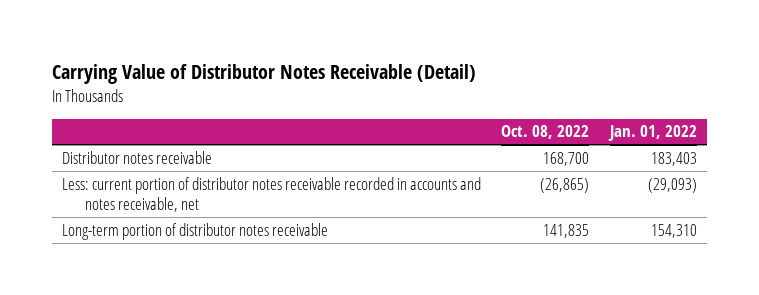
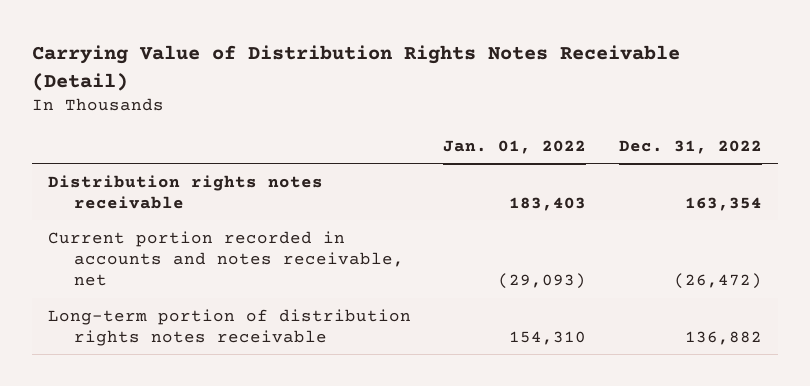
- Carrying Value of Distributor Notes Receivable (Detail)
+ Carrying Value of Distribution Rights Notes Receivable (Detail)
- | Oct. 08, 2022 | Jan. 01, 2022
+ | Jan. 01, 2022 | Dec. 31, 2022
- Distributor notes receivable | 168,700 | 183,403
- Less: current portion of distributor notes receivable recorded in accounts and notes receivable, net | (26,865) | (29,093)
- Long-term portion of distributor notes receivable | 141,835 | 154,310
+ Distribution rights notes receivable | 183,403 | 163,354
+ Current portion recorded in accounts and notes receivable, net | (29,093) | (26,472)
+ Long-term portion of distribution rights notes receivable | 154,310 | 136,882

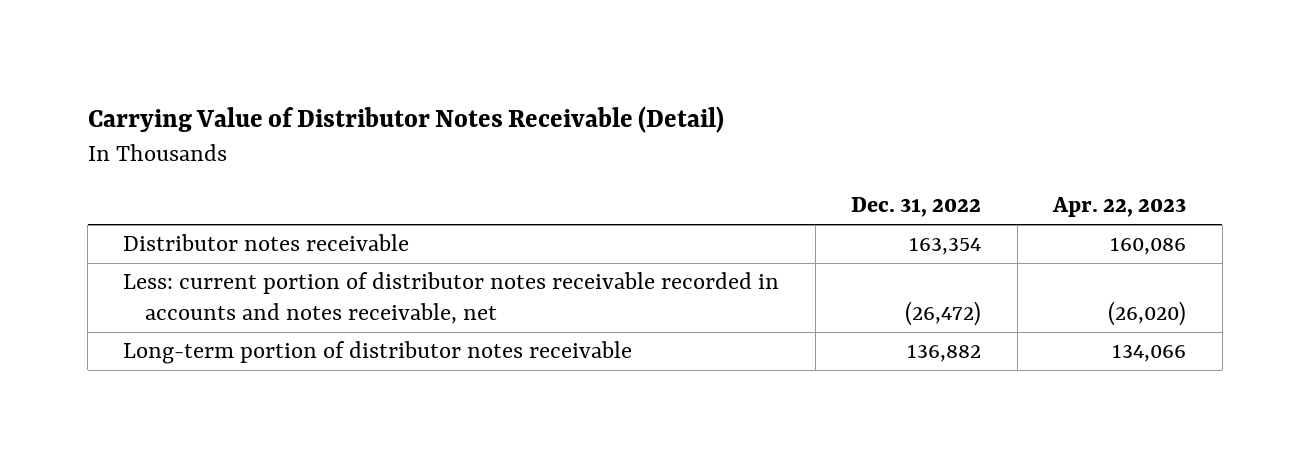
- Carrying Value of Distribution Rights Notes Receivable (Detail)
+ Carrying Value of Distributor Notes Receivable (Detail)
- | Jan. 01, 2022 | Dec. 31, 2022
+ | Dec. 31, 2022 | Apr. 22, 2023
- Distribution rights notes receivable | 183,403 | 163,354
- Current portion recorded in accounts and notes receivable, net | (29,093) | (26,472)
- Long-term portion of distribution rights notes receivable | 154,310 | 136,882
+ Distributor notes receivable | 163,354 | 160,086
+ Less: current portion of distributor notes receivable recorded in accounts and notes receivable, net | (26,472) | (26,020)
+ Long-term portion of distributor notes receivable | 136,882 | 134,066

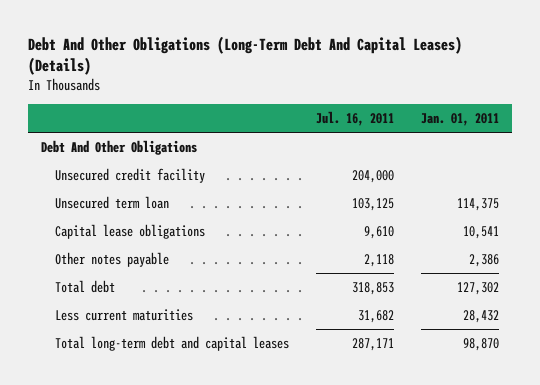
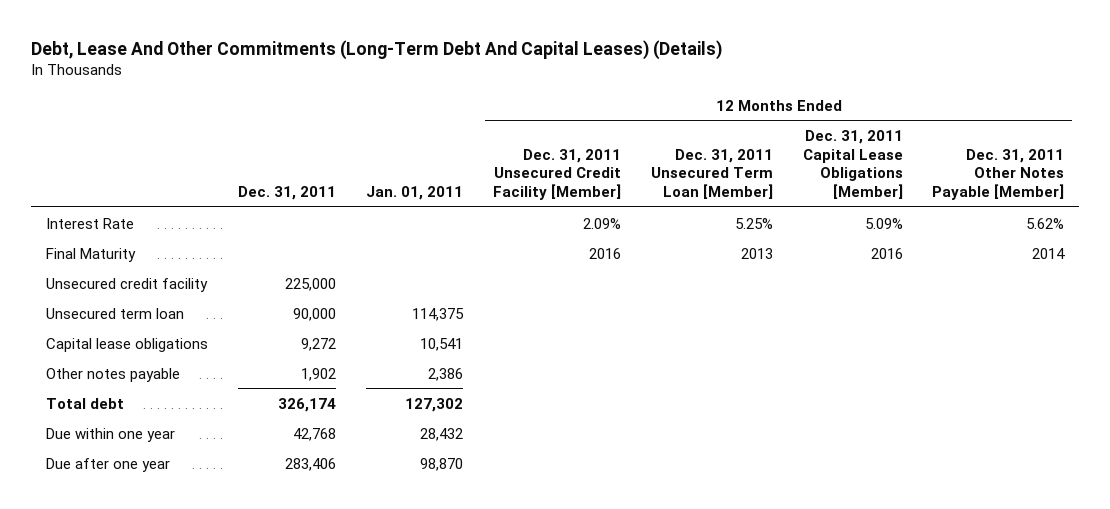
- Debt And Other Obligations (Long-Term Debt And Capital Leases) (Details)
+ Debt, Lease And Other Commitments (Long-Term Debt And Capital Leases) (Details)
- | Jul. 16, 2011 | Jan. 01, 2011
+ | Dec. 31, 2011 | Jan. 01, 2011 | 12 Months Ended Dec. 31, 2011 Unsecured Credit Facility [Member] | 12 Months Ended Dec. 31, 2011 Unsecured Term Loan [Member] | 12 Months Ended Dec. 31, 2011 Capital Lease Obligations [Member] | 12 Months Ended Dec. 31, 2011 Other Notes Payable [Member]
- Debt And Other Obligations
+ Interest Rate | | | 2.09% | 5.25% | 5.09% | 5.62%
+ Final Maturity | | | 2016 | 2013 | 2016 | 2014
- Less current maturities | 31,682 | 28,432
- Total long-term debt and capital leases | 287,171 | 98,870
+ Due within one year | 42,768 | 28,432 | | | |
+ Due after one year | 283,406 | 98,870 | | | |

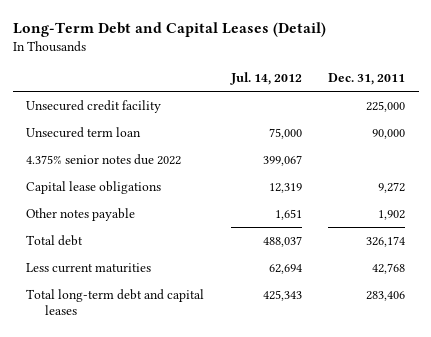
- Debt, Lease And Other Commitments (Long-Term Debt And Capital Leases) (Details)
+ Long-Term Debt and Capital Leases (Detail)
- | Dec. 31, 2011 | Jan. 01, 2011 | 12 Months Ended Dec. 31, 2011 Unsecured Credit Facility [Member] | 12 Months Ended Dec. 31, 2011 Unsecured Term Loan [Member] | 12 Months Ended Dec. 31, 2011 Capital Lease Obligations [Member] | 12 Months Ended Dec. 31, 2011 Other Notes Payable [Member]
+ | Jul. 14, 2012 | Dec. 31, 2011
- Interest Rate | | | 2.09% | 5.25% | 5.09% | 5.62%
- Final Maturity | | | 2016 | 2013 | 2016 | 2014
+ 4.375% senior notes due 2022 | 399,067 |
- Due within one year | 42,768 | 28,432 | | | |
- Due after one year | 283,406 | 98,870 | | | |
+ Less current maturities | 62,694 | 42,768
+ Total long-term debt and capital leases | 425,343 | 283,406

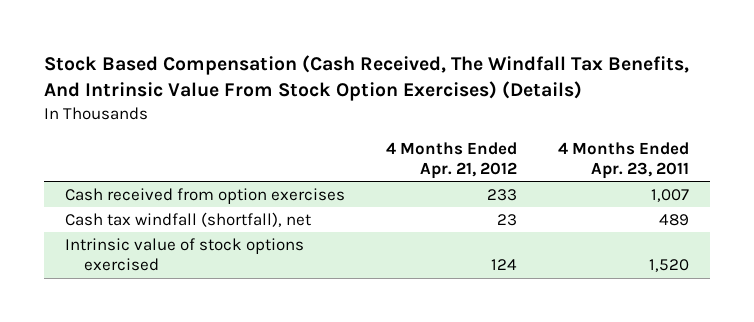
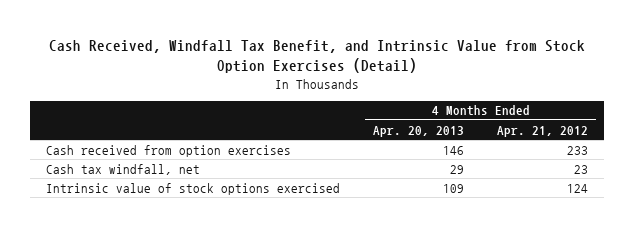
- Stock Based Compensation (Cash Received, The Windfall Tax Benefits, And Intrinsic Value From Stock Option Exercises) (Details)
+ Cash Received, Windfall Tax Benefit, and Intrinsic Value from Stock Option Exercises (Detail)
- | 4 Months Ended Apr. 21, 2012 | 4 Months Ended Apr. 23, 2011
+ | 4 Months Ended Apr. 20, 2013 | 4 Months Ended Apr. 21, 2012
- Cash tax windfall (shortfall), net | 23 | 489
+ Cash tax windfall, net | 29 | 23

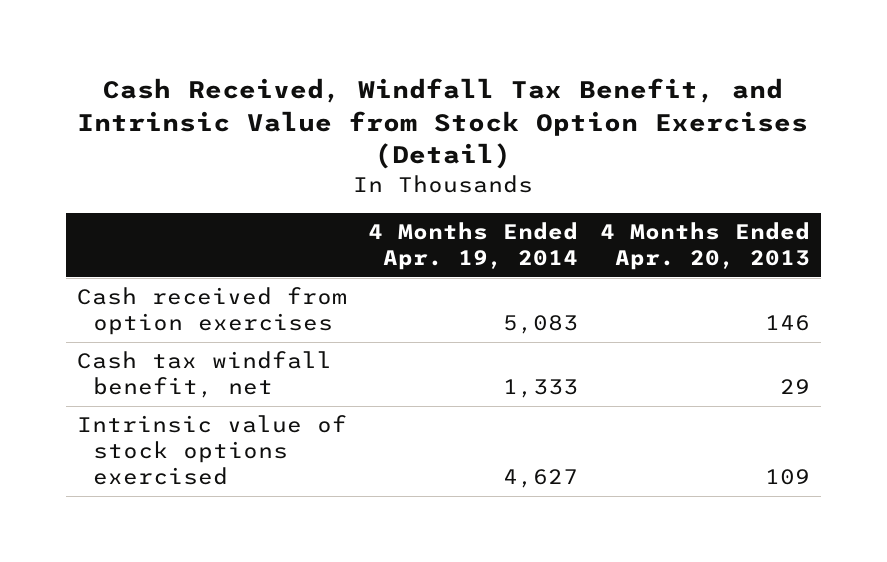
- | 4 Months Ended Apr. 20, 2013 | 4 Months Ended Apr. 21, 2012
+ | 4 Months Ended Apr. 19, 2014 | 4 Months Ended Apr. 20, 2013
- Cash tax windfall, net | 29 | 23
+ Cash tax windfall benefit, net | 1,333 | 29

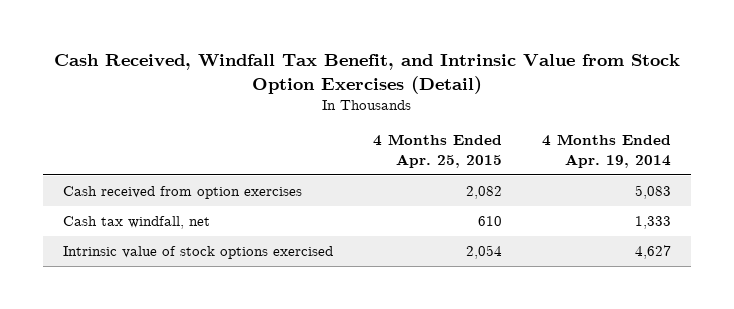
- | 4 Months Ended Apr. 19, 2014 | 4 Months Ended Apr. 20, 2013
+ | 4 Months Ended Apr. 25, 2015 | 4 Months Ended Apr. 19, 2014
- Cash tax windfall benefit, net | 1,333 | 29
+ Cash tax windfall, net | 610 | 1,333

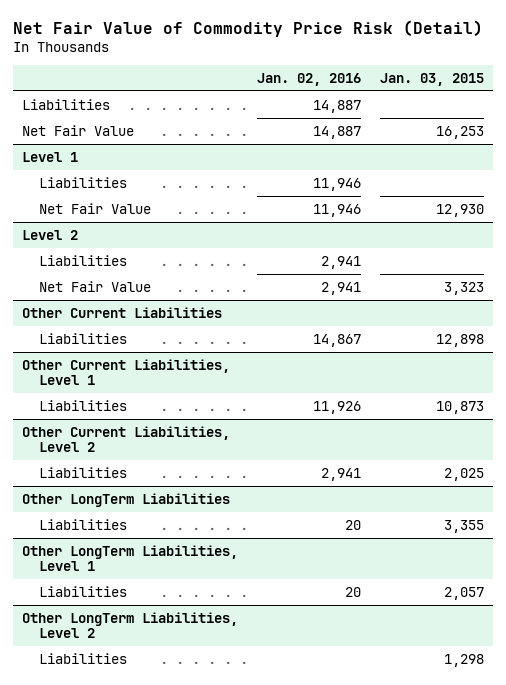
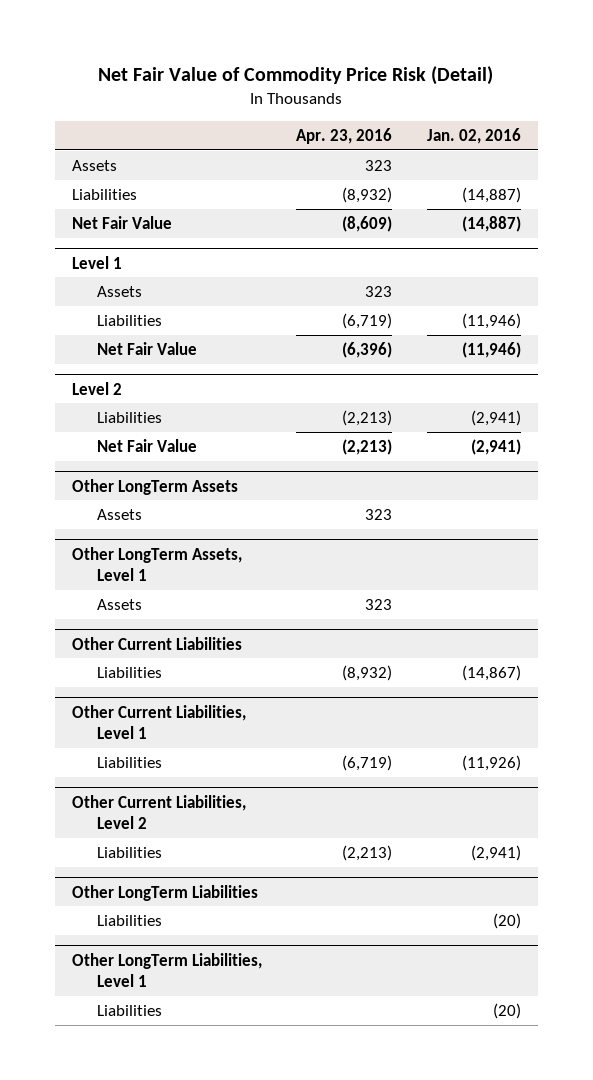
- | Jan. 02, 2016 | Jan. 03, 2015
+ | Apr. 23, 2016 | Jan. 02, 2016
- Liabilities | 14,887 |
- Net Fair Value | 14,887 | 16,253
+ Assets | 323 |
+ Liabilities | (8,932) | (14,887)
+ Net Fair Value | (8,609) | (14,887)
@ Level 1
- Liabilities | 11,946 |
- Net Fair Value | 11,946 | 12,930
+ Assets | 323 |
+ Liabilities | (6,719) | (11,946)
+ Net Fair Value | (6,396) | (11,946)
@ Level 2
- Liabilities | 2,941 |
- Net Fair Value | 2,941 | 3,323
+ Liabilities | (2,213) | (2,941)
+ Net Fair Value | (2,213) | (2,941)
+ Other LongTerm Assets
+ Assets | 323 |
+ Other LongTerm Assets, Level 1
+ Assets | 323 |
@ Other Current Liabilities
- Liabilities | 14,867 | 12,898
+ Liabilities | (8,932) | (14,867)
@ Other Current Liabilities, Level 1
- Liabilities | 11,926 | 10,873
+ Liabilities | (6,719) | (11,926)
@ Other Current Liabilities, Level 2
- Liabilities | 2,941 | 2,025
+ Liabilities | (2,213) | (2,941)
@ Other LongTerm Liabilities
- Liabilities | 20 | 3,355
+ Liabilities | | (20)
@ Other LongTerm Liabilities, Level 1
- Liabilities | 20 | 2,057
- Other LongTerm Liabilities, Level 2
- Liabilities | | 1,298
@ Other LongTerm Liabilities, Level 1
+ Liabilities | | (20)

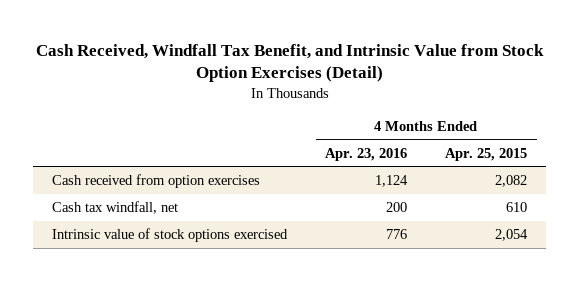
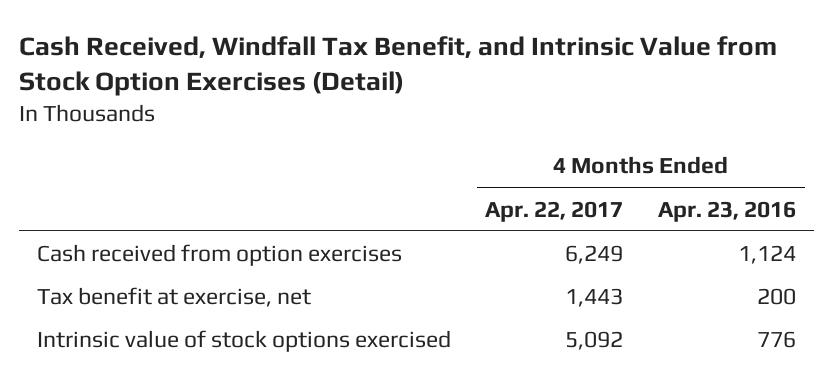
- | 4 Months Ended Apr. 23, 2016 | 4 Months Ended Apr. 25, 2015
+ | 4 Months Ended Apr. 22, 2017 | 4 Months Ended Apr. 23, 2016
- Cash tax windfall, net | 200 | 610
+ Tax benefit at exercise, net | 1,443 | 200

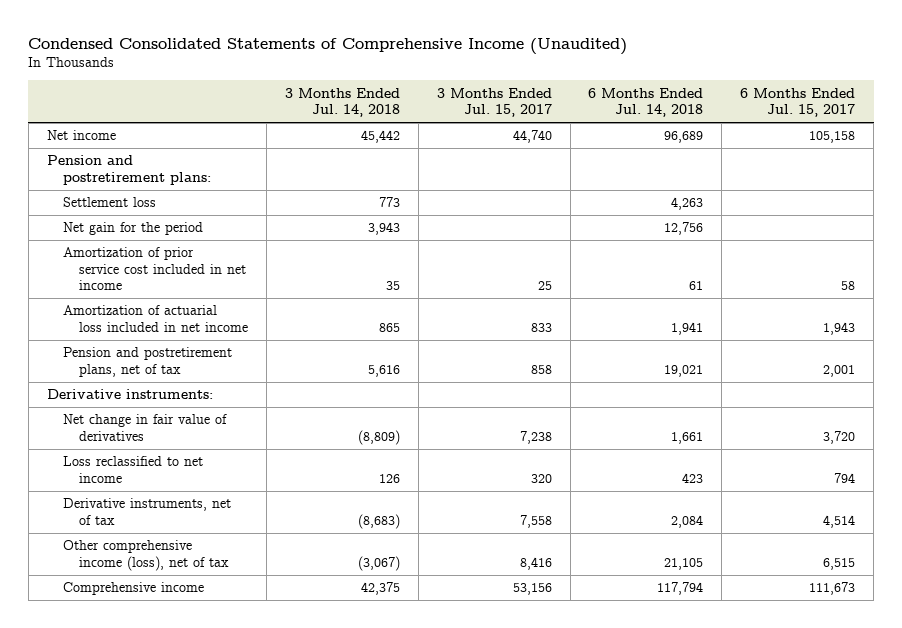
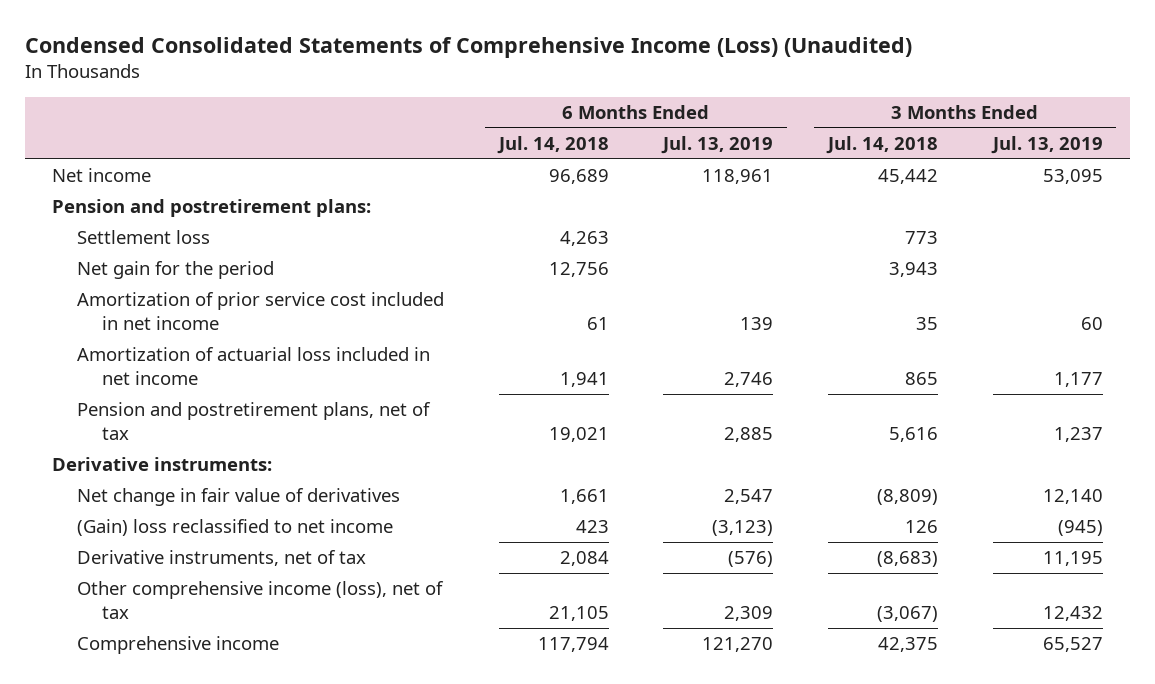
- Condensed Consolidated Statements of Comprehensive Income (Unaudited)
+ Condensed Consolidated Statements of Comprehensive Income (Loss) (Unaudited)
- | 3 Months Ended Jul. 14, 2018 | 3 Months Ended Jul. 15, 2017 | 6 Months Ended Jul. 14, 2018 | 6 Months Ended Jul. 15, 2017
+ | 6 Months Ended Jul. 14, 2018 | 6 Months Ended Jul. 13, 2019 | 3 Months Ended Jul. 14, 2018 | 3 Months Ended Jul. 13, 2019
- Loss reclassified to net income | 126 | 320 | 423 | 794
+ (Gain) loss reclassified to net income | 423 | (3,123) | 126 | (945)

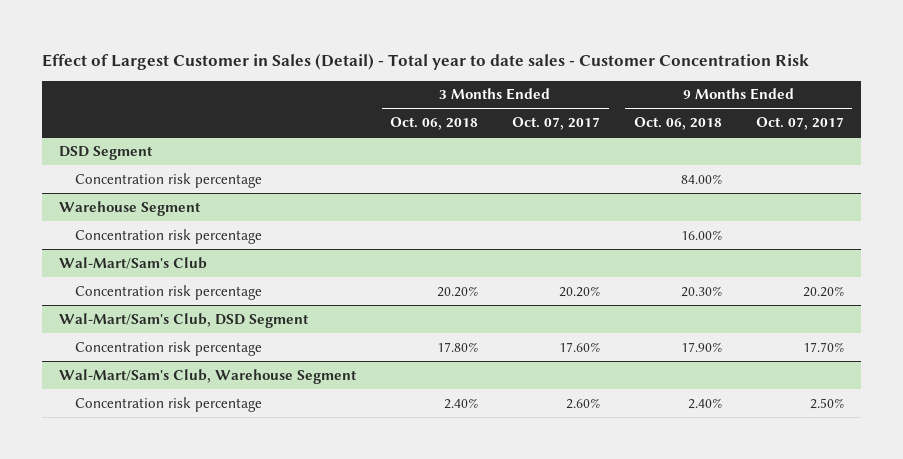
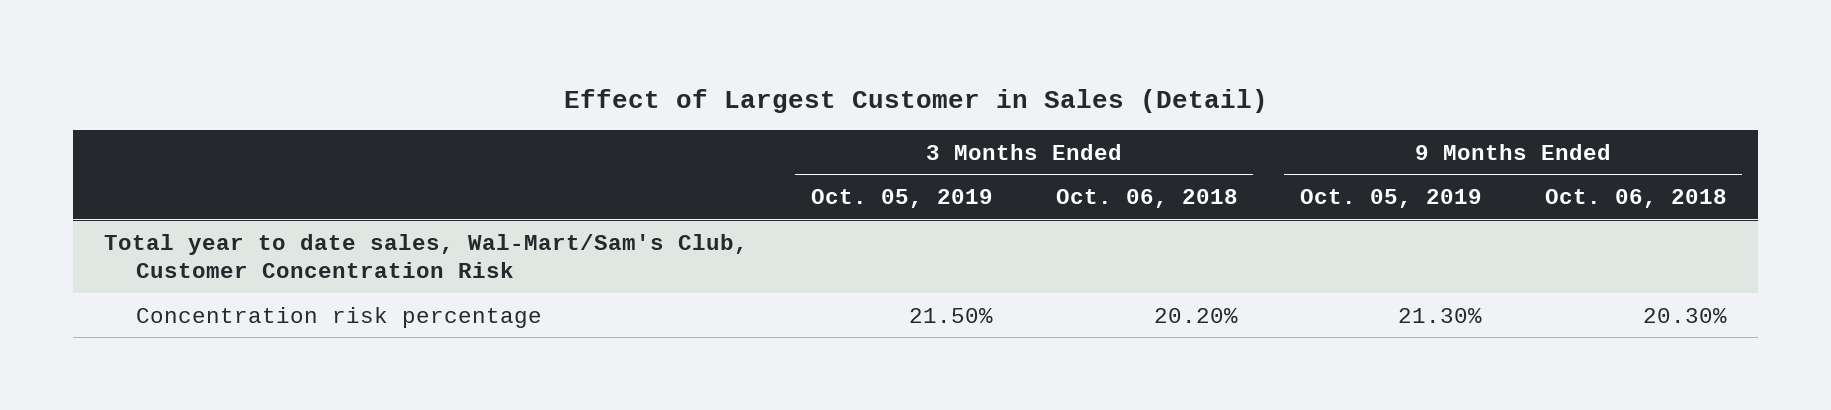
- Effect of Largest Customer in Sales (Detail) - Total year to date sales - Customer Concentration Risk
+ Effect of Largest Customer in Sales (Detail)
- | 3 Months Ended Oct. 06, 2018 | 3 Months Ended Oct. 07, 2017 | 9 Months Ended Oct. 06, 2018 | 9 Months Ended Oct. 07, 2017
+ | 3 Months Ended Oct. 05, 2019 | 3 Months Ended Oct. 06, 2018 | 9 Months Ended Oct. 05, 2019 | 9 Months Ended Oct. 06, 2018
- DSD Segment
- Concentration risk percentage | | | 84.00% |
- Warehouse Segment
- Concentration risk percentage | | | 16.00% |
- Wal-Mart/Sam's Club
+ Total year to date sales, Wal-Mart/Sam's Club, Customer Concentration Risk
- Wal-Mart/Sam's Club, DSD Segment
- Concentration risk percentage | 17.80% | 17.60% | 17.90% | 17.70%
- Wal-Mart/Sam's Club, Warehouse Segment
- Concentration risk percentage | 2.40% | 2.60% | 2.40% | 2.50%

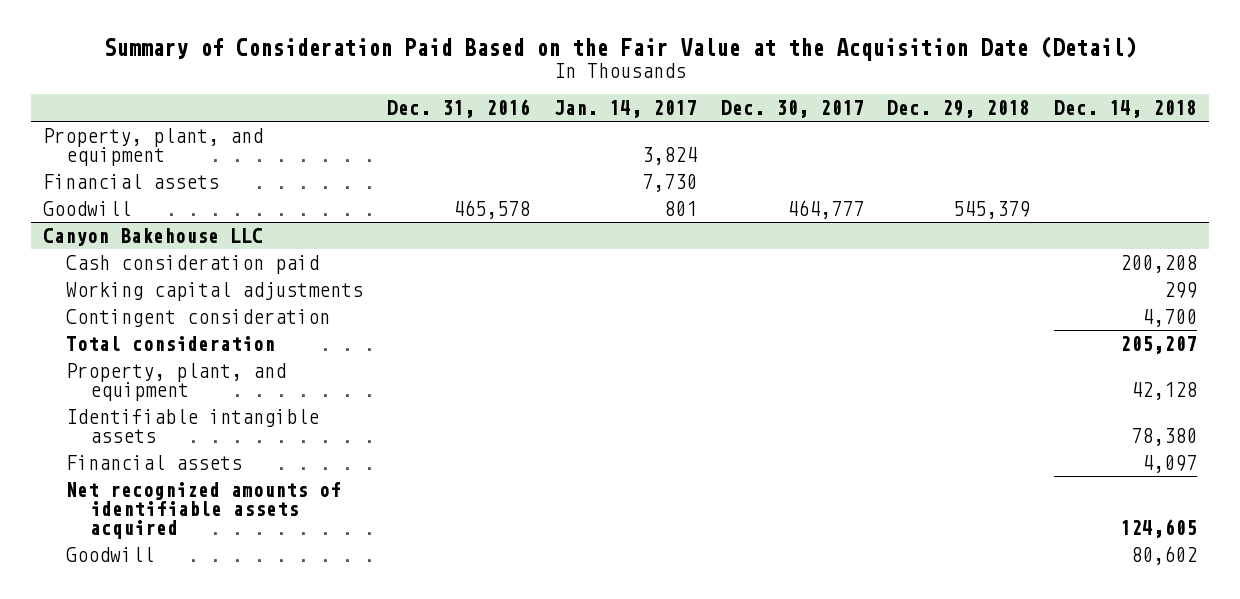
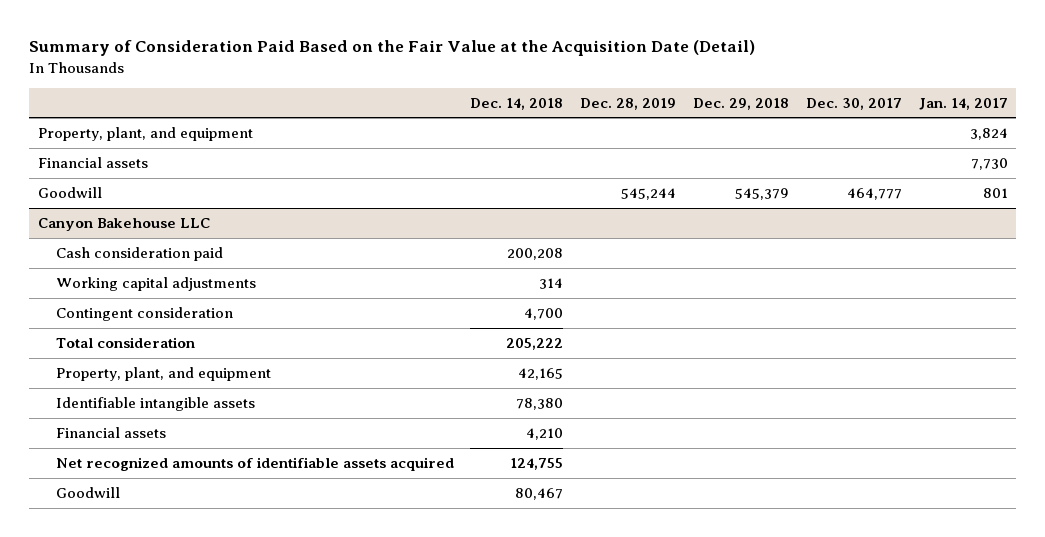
- | Dec. 31, 2016 | Jan. 14, 2017 | Dec. 30, 2017 | Dec. 29, 2018 | Dec. 14, 2018
+ | Dec. 14, 2018 | Dec. 28, 2019 | Dec. 29, 2018 | Dec. 30, 2017 | Jan. 14, 2017
@ Canyon Bakehouse LLC
- Working capital adjustments | | | | | 299
+ Working capital adjustments | 314 | | | |
- Total consideration | | | | | 205,207
- Property, plant, and equipment | | | | | 42,128
+ Total consideration | 205,222 | | | |
+ Property, plant, and equipment | 42,165 | | | |
- Financial assets | | | | | 4,097
- Net recognized amounts of identifiable assets acquired | | | | | 124,605
- Goodwill | | | | | 80,602
+ Financial assets | 4,210 | | | |
+ Net recognized amounts of identifiable assets acquired | 124,755 | | | |
+ Goodwill | 80,467 | | | |

